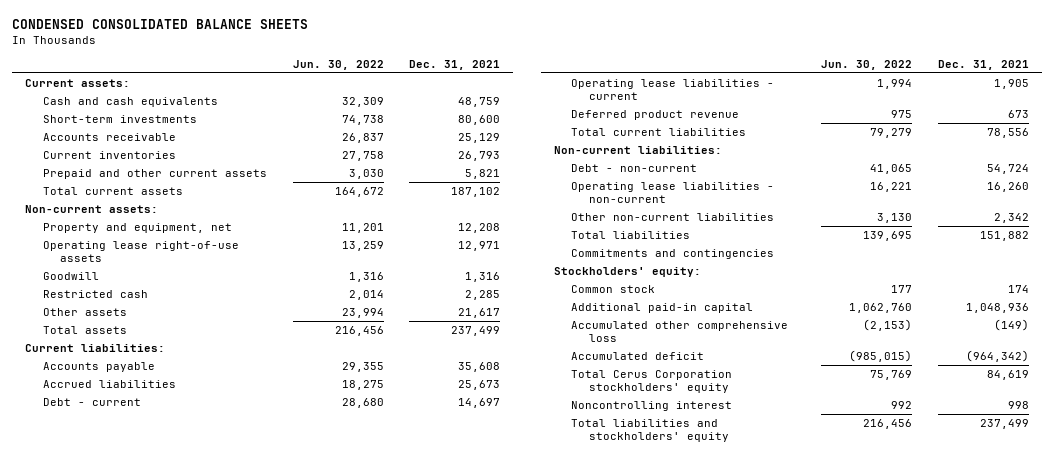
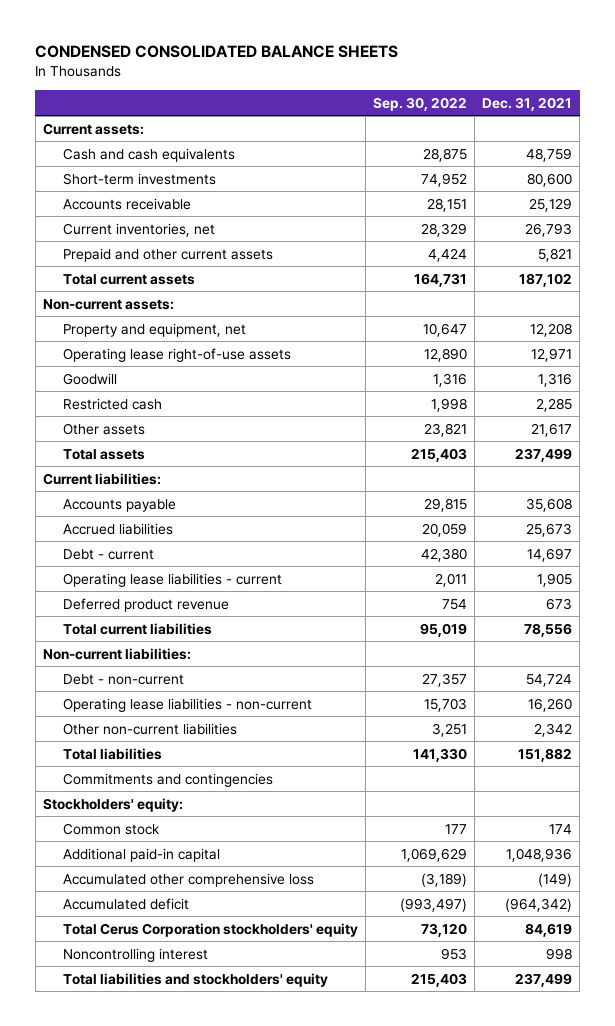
- | Jun. 30, 2022 | Dec. 31, 2021
+ | Sep. 30, 2022 | Dec. 31, 2021
- Current inventories | 27,758 | 26,793
+ Current inventories, net | 28,329 | 26,793

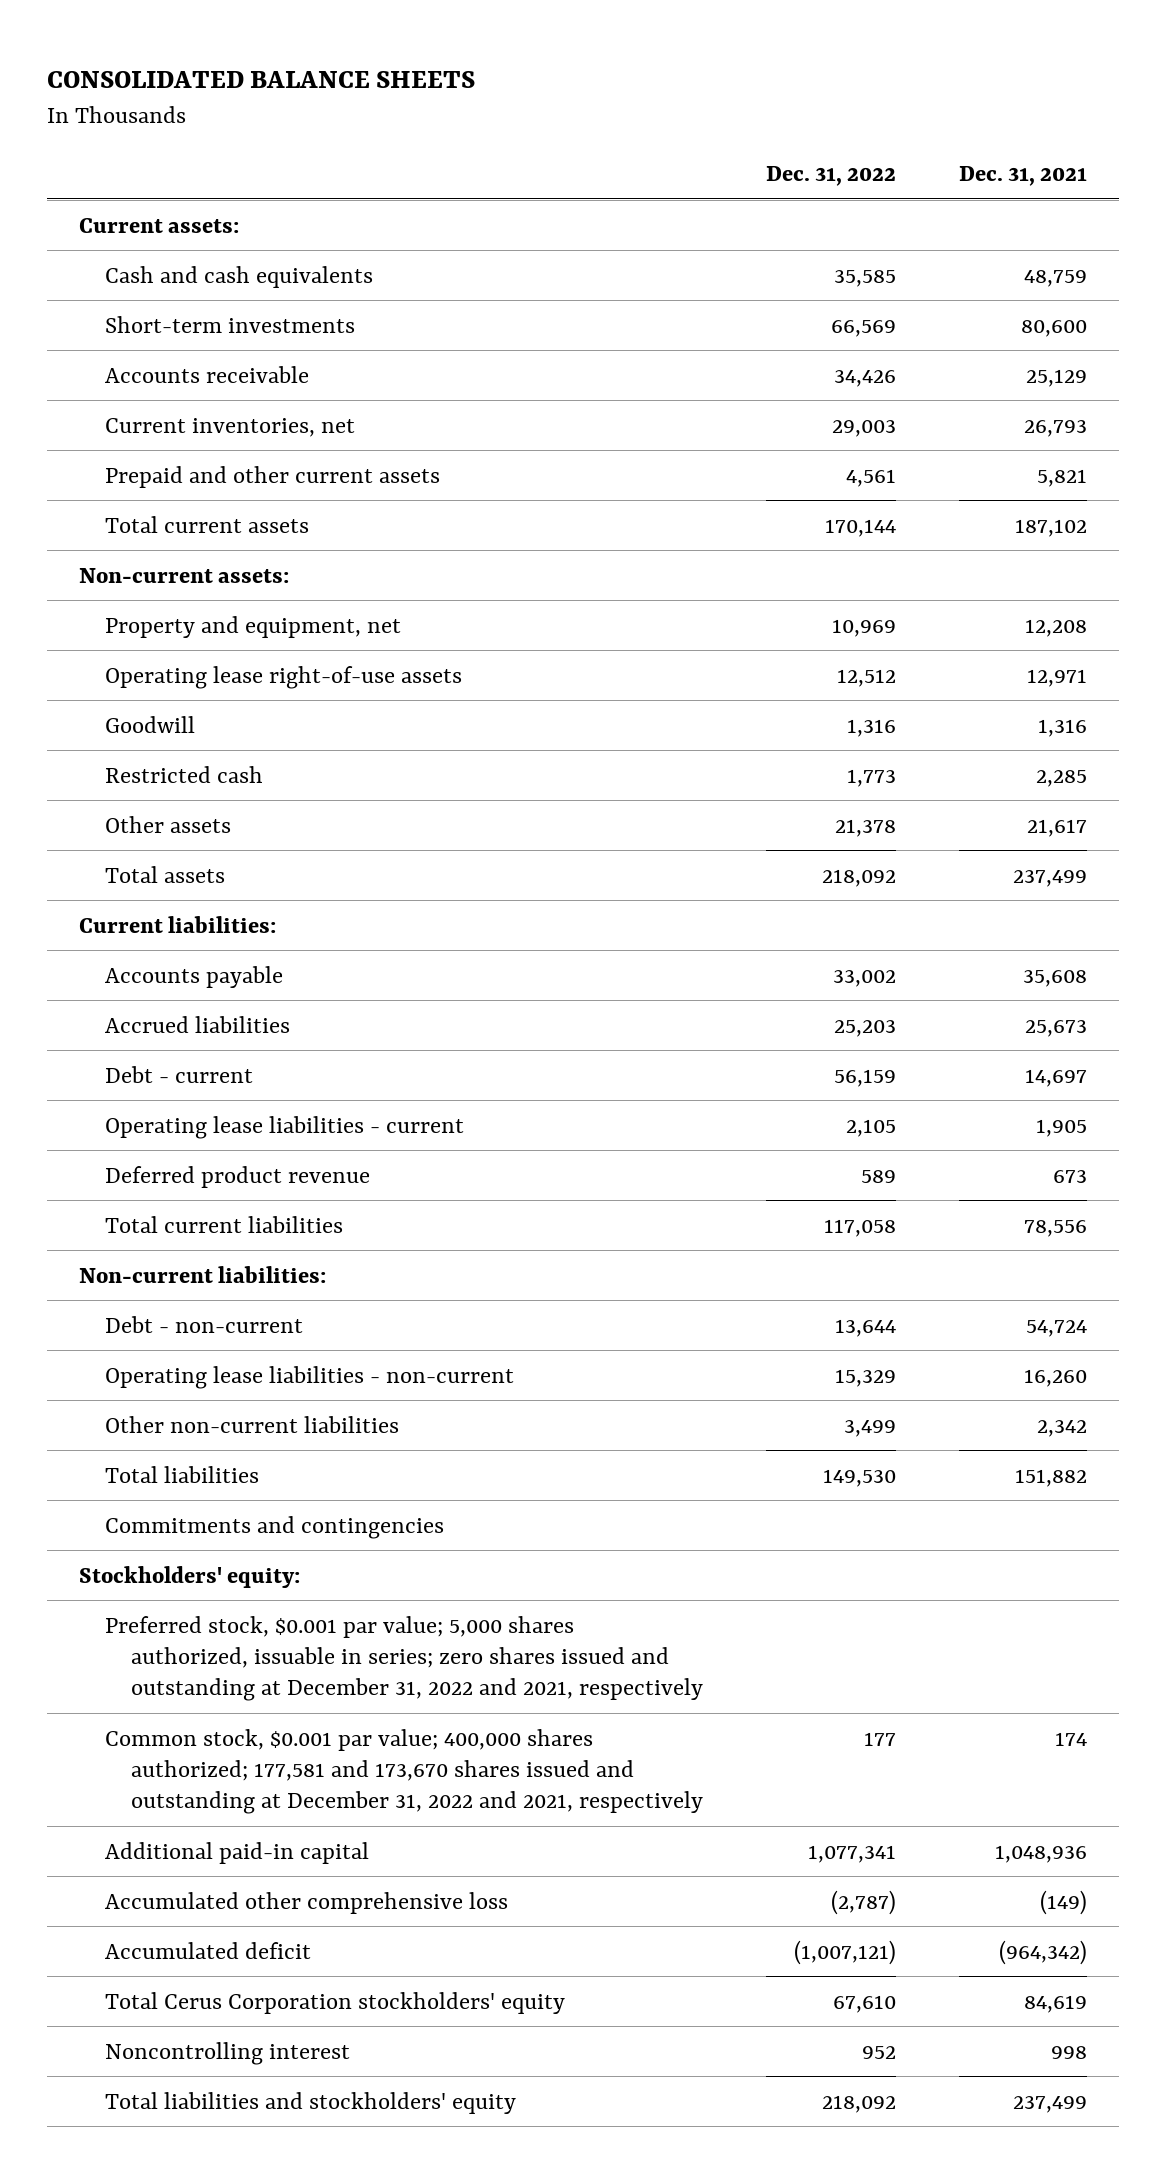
- CONDENSED CONSOLIDATED BALANCE SHEETS
+ CONSOLIDATED BALANCE SHEETS
- | Sep. 30, 2022 | Dec. 31, 2021
+ | Dec. 31, 2022 | Dec. 31, 2021
- Common stock | 177 | 174
+ Preferred stock, $0.001 par value; 5,000 shares authorized, issuable in series; zero shares issued and outstanding at December 31, 2022 and 2021, respectively
+ Common stock, $0.001 par value; 400,000 shares authorized; 177,581 and 173,670 shares issued and outstanding at December 31, 2022 and 2021, respectively | 177 | 174

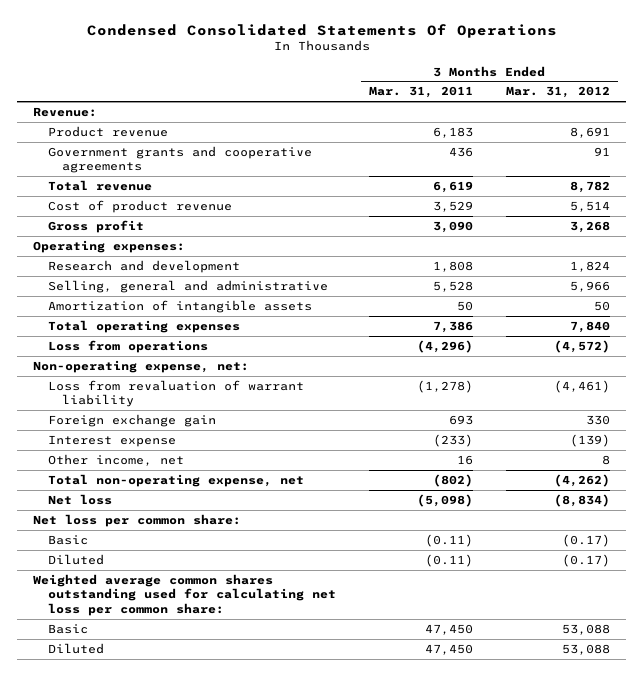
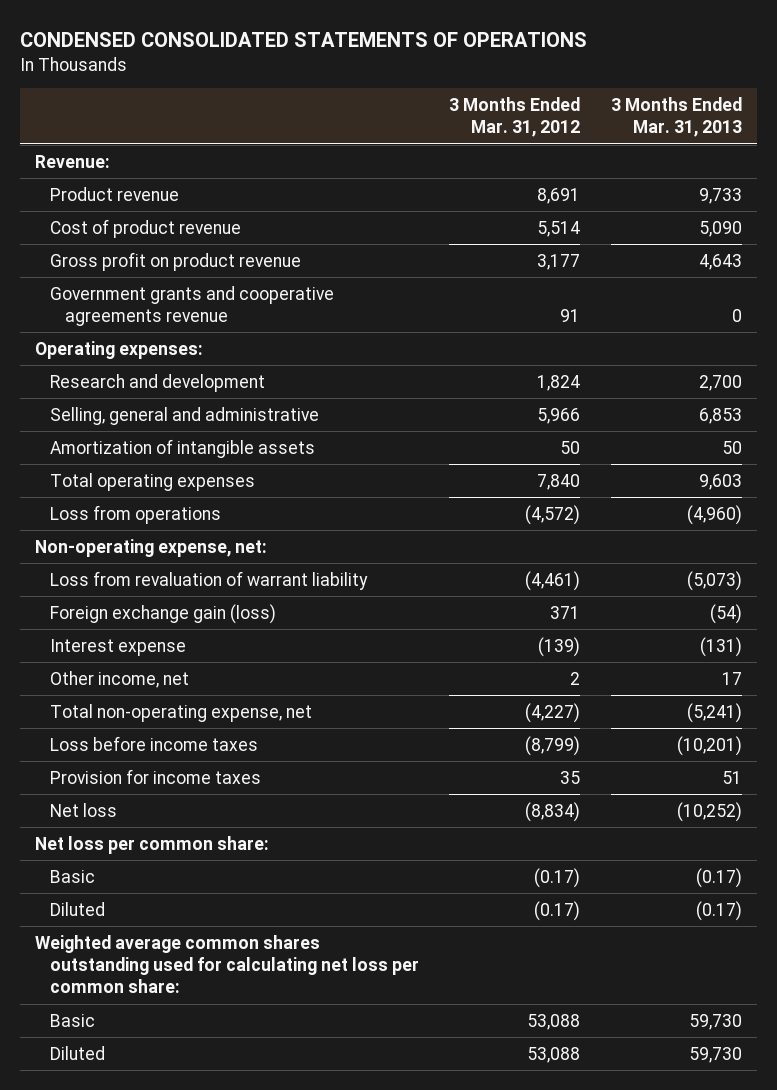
- Condensed Consolidated Statements Of Operations
+ CONDENSED CONSOLIDATED STATEMENTS OF OPERATIONS
- | 3 Months Ended Mar. 31, 2011 | 3 Months Ended Mar. 31, 2012
+ | 3 Months Ended Mar. 31, 2012 | 3 Months Ended Mar. 31, 2013
- Government grants and cooperative agreements | 436 | 91
- Total revenue | 6,619 | 8,782
- Gross profit | 3,090 | 3,268
+ Gross profit on product revenue | 3,177 | 4,643
+ Government grants and cooperative agreements revenue | 91 | 0
- Foreign exchange gain | 693 | 330
+ Foreign exchange gain (loss) | 371 | (54)
- Other income, net | 16 | 8
- Total non-operating expense, net | (802) | (4,262)
+ Other income, net | 2 | 17
+ Total non-operating expense, net | (4,227) | (5,241)
+ Loss before income taxes | (8,799) | (10,201)
+ Provision for income taxes | 35 | 51

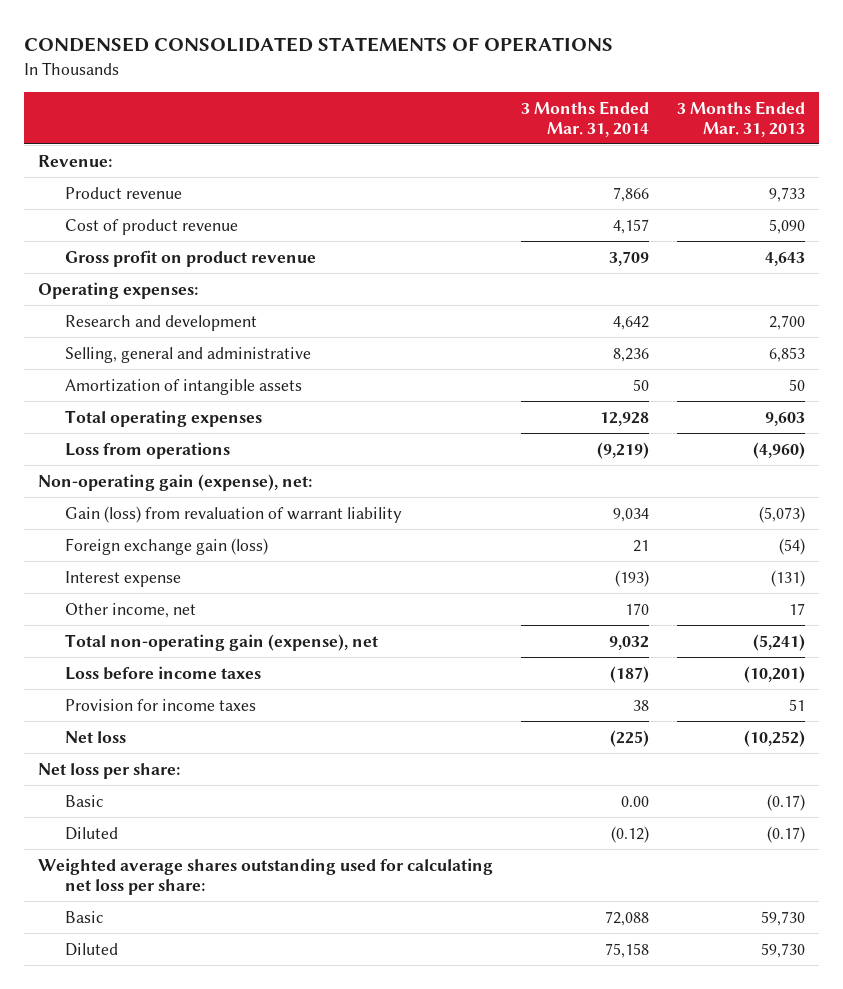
- | 3 Months Ended Mar. 31, 2012 | 3 Months Ended Mar. 31, 2013
+ | 3 Months Ended Mar. 31, 2014 | 3 Months Ended Mar. 31, 2013
- Government grants and cooperative agreements revenue | 91 | 0
- Non-operating expense, net:
- Loss from revaluation of warrant liability | (4,461) | (5,073)
+ Non-operating gain (expense), net:
+ Gain (loss) from revaluation of warrant liability | 9,034 | (5,073)
- Total non-operating expense, net | (4,227) | (5,241)
+ Total non-operating gain (expense), net | 9,032 | (5,241)
- Net loss per common share:
+ Net loss per share:
- Weighted average common shares outstanding used for calculating net loss per common share:
+ Weighted average shares outstanding used for calculating net loss per share:

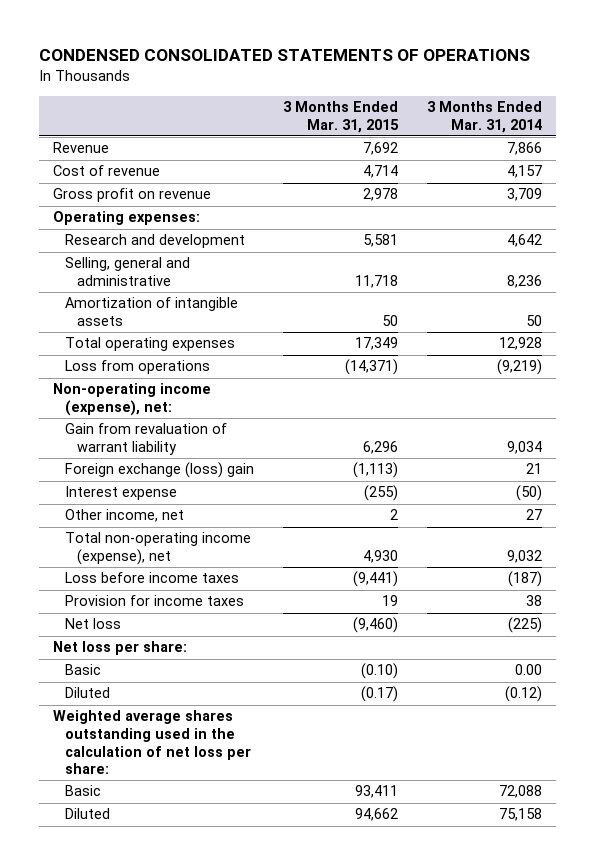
- | 3 Months Ended Mar. 31, 2014 | 3 Months Ended Mar. 31, 2013
+ | 3 Months Ended Mar. 31, 2015 | 3 Months Ended Mar. 31, 2014
- Revenue:
- Product revenue | 7,866 | 9,733
- Cost of product revenue | 4,157 | 5,090
- Gross profit on product revenue | 3,709 | 4,643
+ Revenue | 7,692 | 7,866
+ Cost of revenue | 4,714 | 4,157
+ Gross profit on revenue | 2,978 | 3,709
- Non-operating gain (expense), net:
- Gain (loss) from revaluation of warrant liability | 9,034 | (5,073)
- Foreign exchange gain (loss) | 21 | (54)
- Interest expense | (193) | (131)
- Other income, net | 170 | 17
- Total non-operating gain (expense), net | 9,032 | (5,241)
+ Non-operating income (expense), net:
+ Gain from revaluation of warrant liability | 6,296 | 9,034
+ Foreign exchange (loss) gain | (1,113) | 21
+ Interest expense | (255) | (50)
+ Other income, net | 2 | 27
+ Total non-operating income (expense), net | 4,930 | 9,032
- Weighted average shares outstanding used for calculating net loss per share:
+ Weighted average shares outstanding used in the calculation of net loss per share:

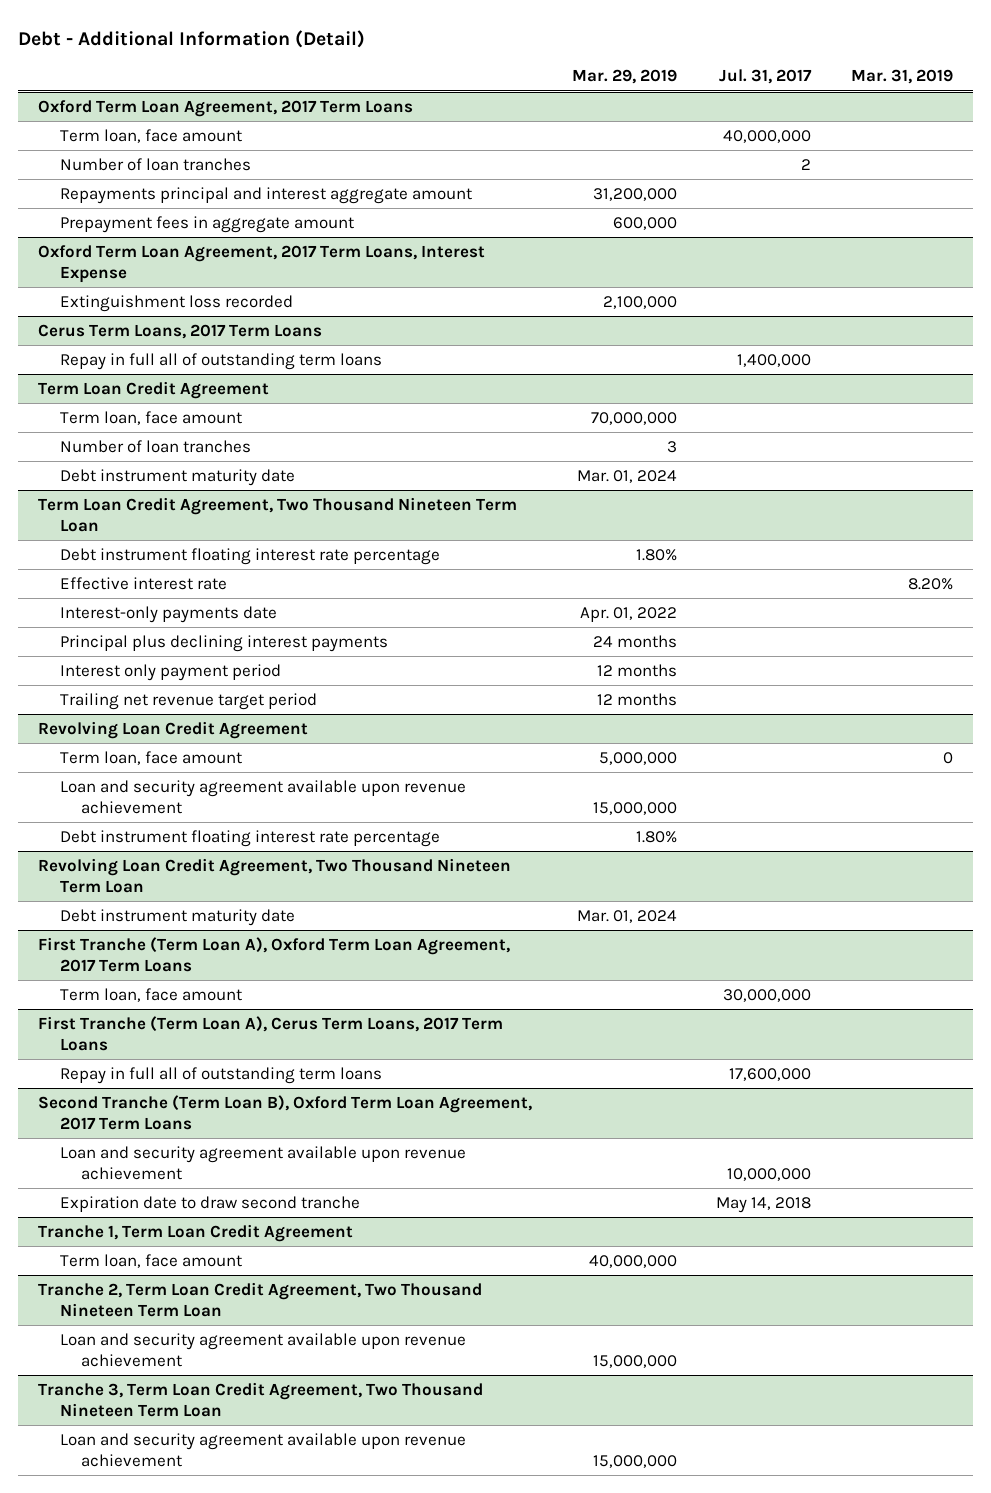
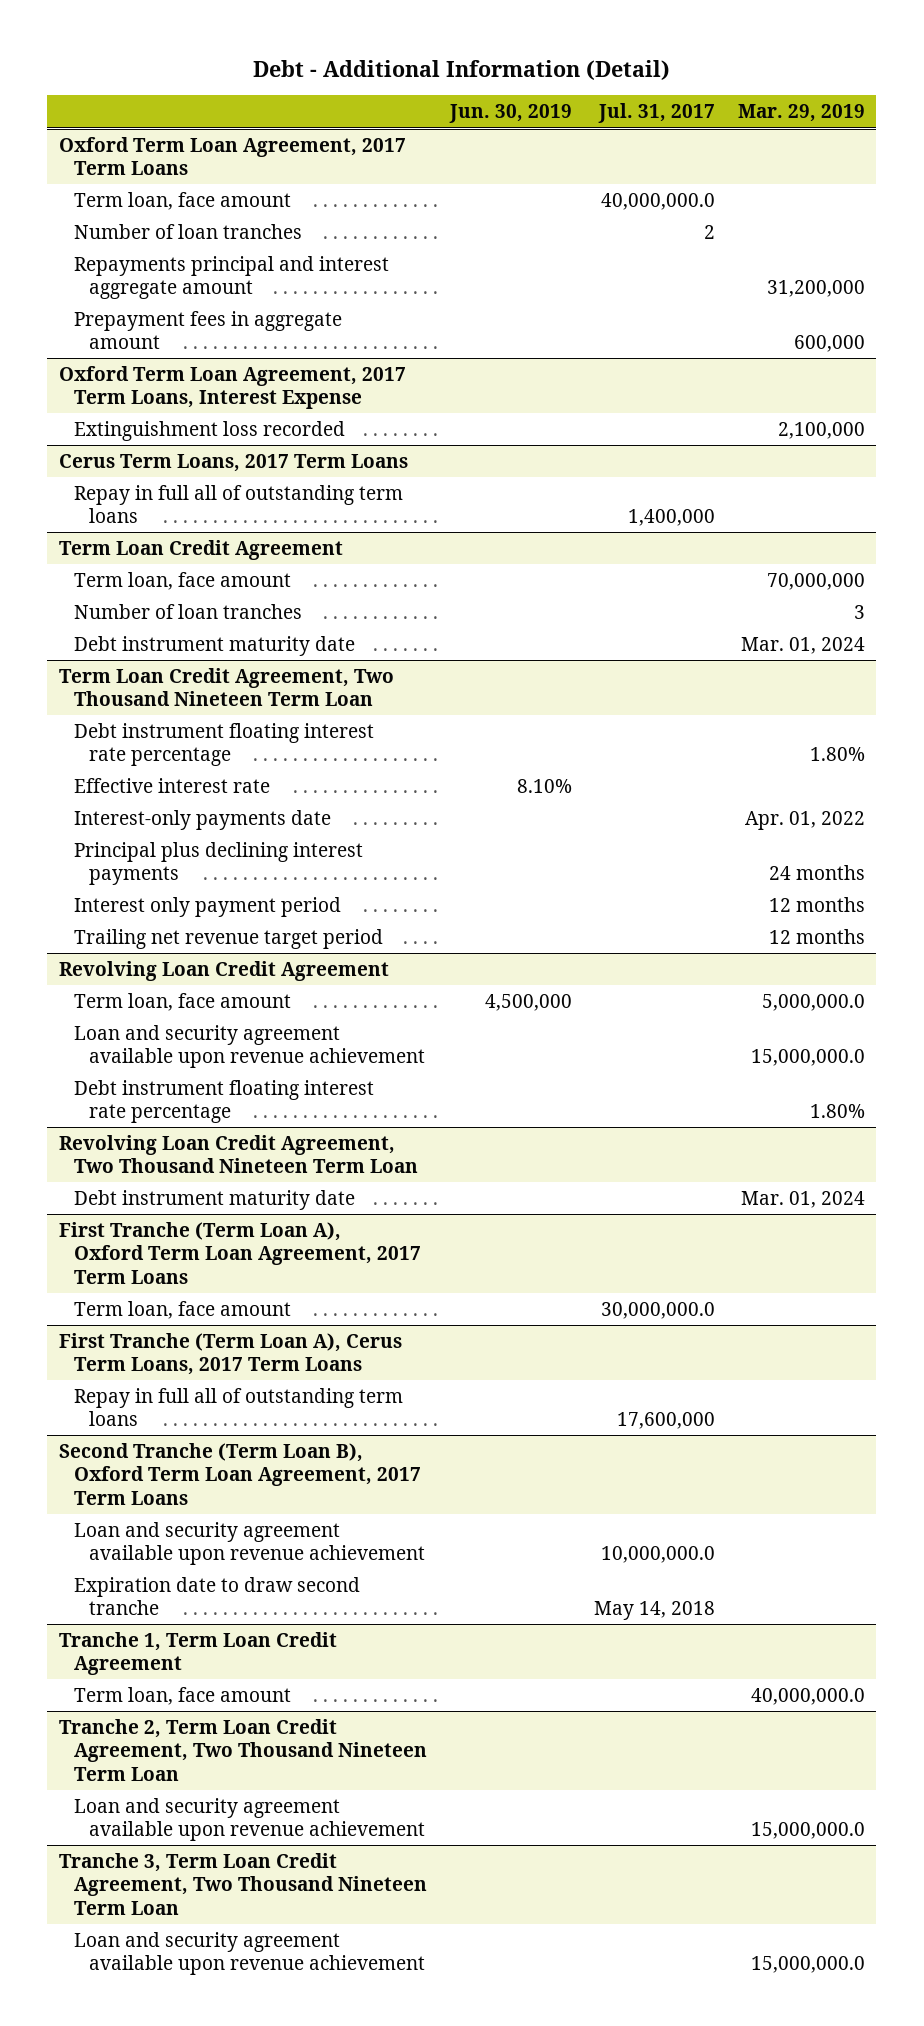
- | Mar. 29, 2019 | Jul. 31, 2017 | Mar. 31, 2019
+ | Jun. 30, 2019 | Jul. 31, 2017 | Mar. 29, 2019
@ Oxford Term Loan Agreement, 2017 Term Loans
- Term loan, face amount | | 40,000,000 |
+ Term loan, face amount | | 40,000,000.0 |
@ Revolving Loan Credit Agreement
- Term loan, face amount | 5,000,000 | | 0
- Loan and security agreement available upon revenue achievement | 15,000,000 | |
+ Term loan, face amount | 4,500,000 | | 5,000,000.0
+ Loan and security agreement available upon revenue achievement | | | 15,000,000.0
@ First Tranche (Term Loan A), Oxford Term Loan Agreement, 2017 Term Loans
- Term loan, face amount | | 30,000,000 |
+ Term loan, face amount | | 30,000,000.0 |
@ Second Tranche (Term Loan B), Oxford Term Loan Agreement, 2017 Term Loans
- Loan and security agreement available upon revenue achievement | | 10,000,000 |
+ Loan and security agreement available upon revenue achievement | | 10,000,000.0 |
@ Tranche 1, Term Loan Credit Agreement
- Term loan, face amount | 40,000,000 | |
+ Term loan, face amount | | | 40,000,000.0
@ Tranche 2, Term Loan Credit Agreement, Two Thousand Nineteen Term Loan
- Loan and security agreement available upon revenue achievement | 15,000,000 | |
+ Loan and security agreement available upon revenue achievement | | | 15,000,000.0
@ Tranche 3, Term Loan Credit Agreement, Two Thousand Nineteen Term Loan
- Loan and security agreement available upon revenue achievement | 15,000,000 | |
+ Loan and security agreement available upon revenue achievement | | | 15,000,000.0

